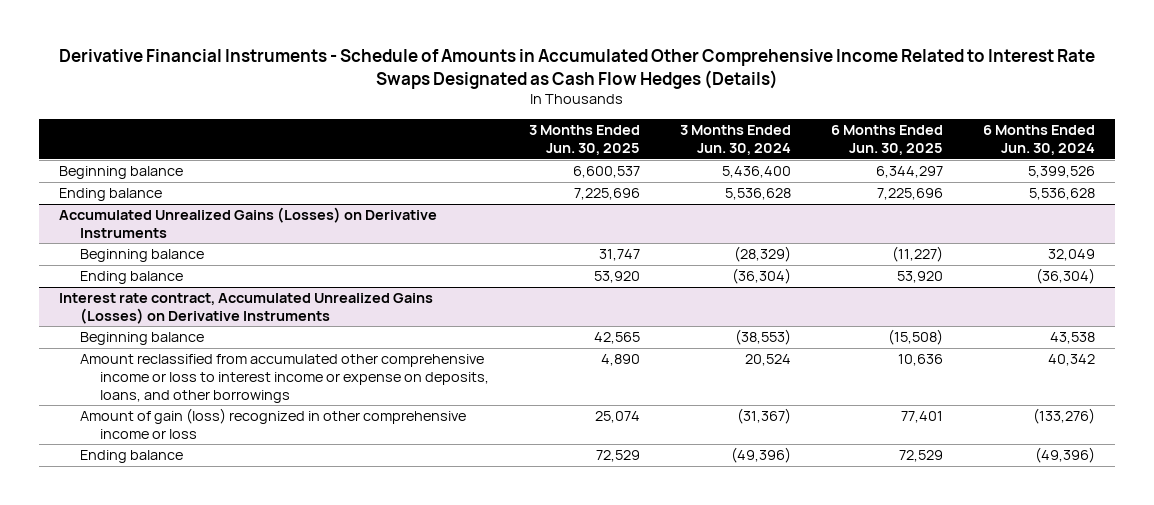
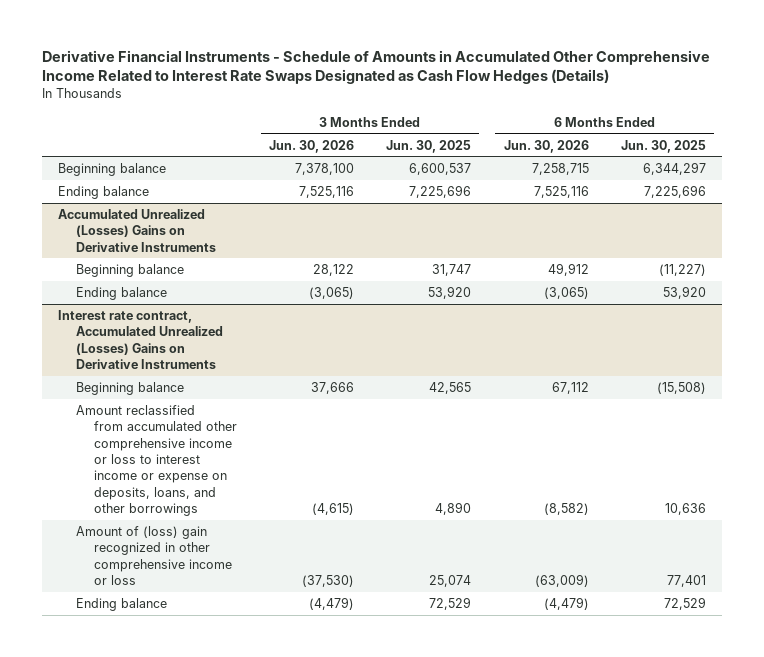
- | 3 Months Ended Jun. 30, 2025 | 3 Months Ended Jun. 30, 2024 | 6 Months Ended Jun. 30, 2025 | 6 Months Ended Jun. 30, 2024
+ | 3 Months Ended Jun. 30, 2026 | 3 Months Ended Jun. 30, 2025 | 6 Months Ended Jun. 30, 2026 | 6 Months Ended Jun. 30, 2025
- Accumulated Unrealized Gains (Losses) on Derivative Instruments
+ Accumulated Unrealized (Losses) Gains on Derivative Instruments
- Interest rate contract, Accumulated Unrealized Gains (Losses) on Derivative Instruments
+ Interest rate contract, Accumulated Unrealized (Losses) Gains on Derivative Instruments
- Amount of gain (loss) recognized in other comprehensive income or loss | 25,074 | (31,367) | 77,401 | (133,276)
+ Amount of (loss) gain recognized in other comprehensive income or loss | (37,530) | 25,074 | (63,009) | 77,401

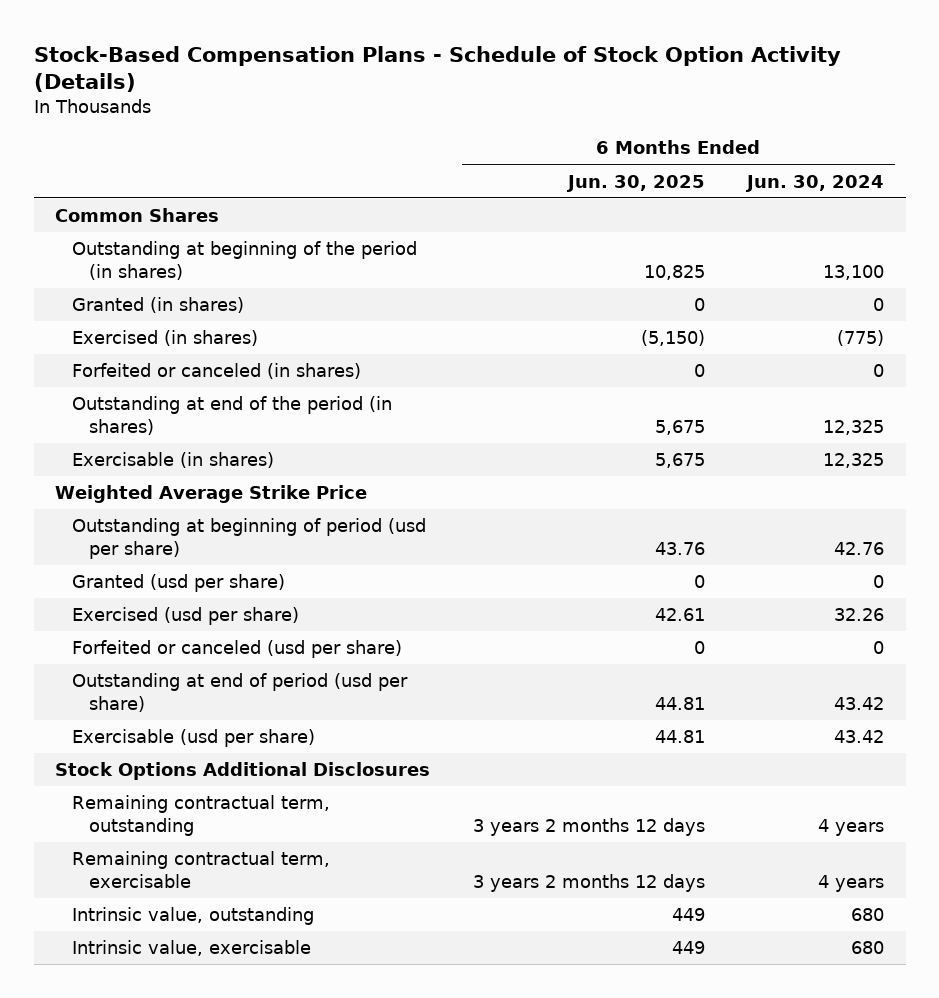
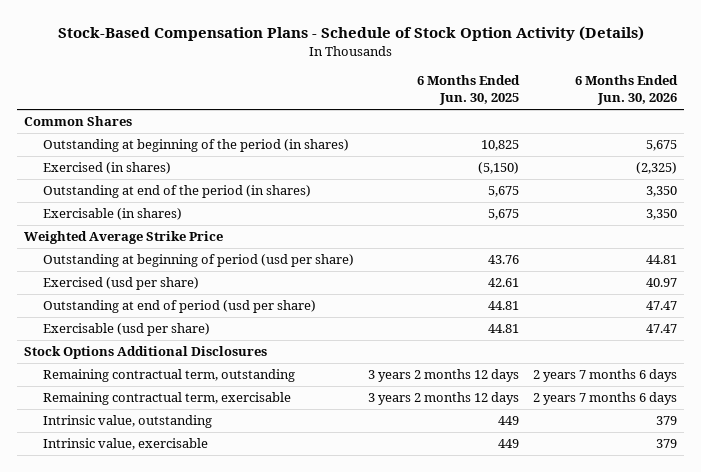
- | 6 Months Ended Jun. 30, 2025 | 6 Months Ended Jun. 30, 2024
+ | 6 Months Ended Jun. 30, 2025 | 6 Months Ended Jun. 30, 2026
- Granted (in shares) | 0 | 0
- Forfeited or canceled (in shares) | 0 | 0
- Granted (usd per share) | 0 | 0
- Forfeited or canceled (usd per share) | 0 | 0

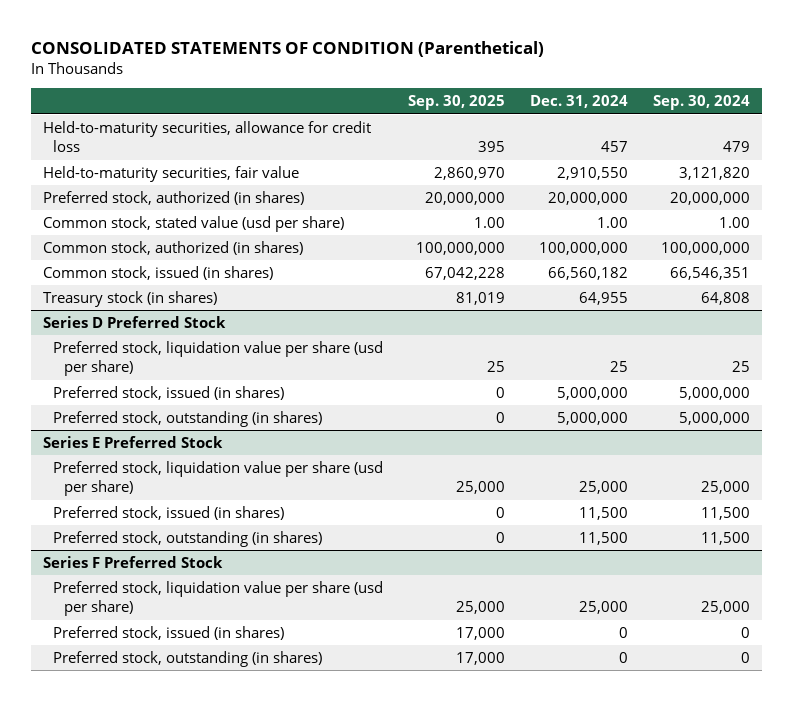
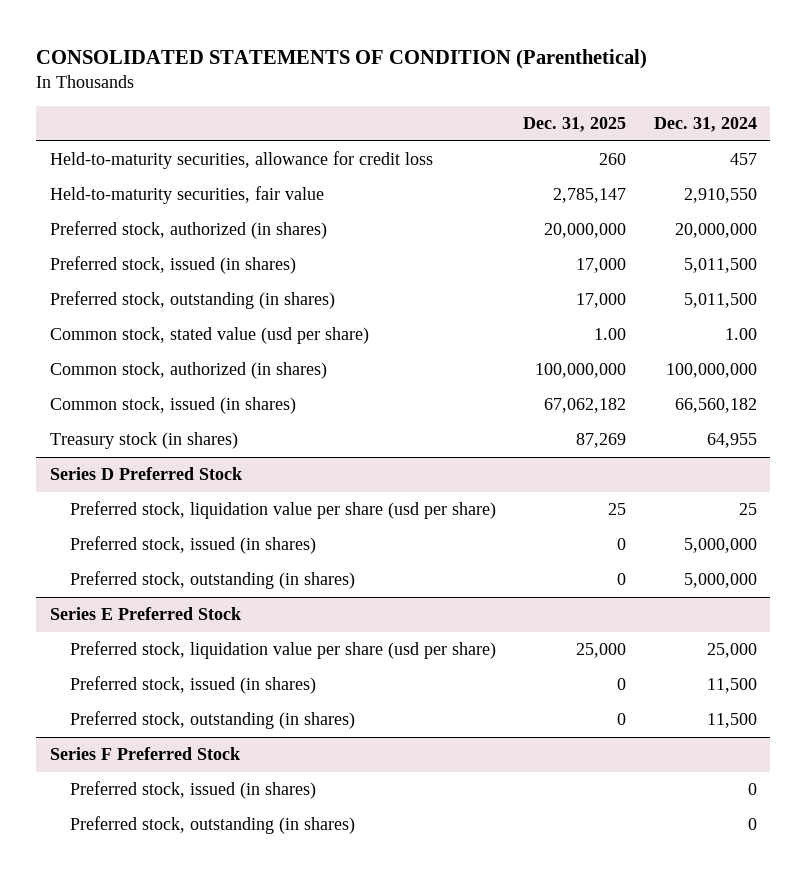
- | Sep. 30, 2025 | Dec. 31, 2024 | Sep. 30, 2024
+ | Dec. 31, 2025 | Dec. 31, 2024
+ Preferred stock, issued (in shares) | 17,000 | 5,011,500
+ Preferred stock, outstanding (in shares) | 17,000 | 5,011,500
@ Series F Preferred Stock
- Preferred stock, liquidation value per share (usd per share) | 25,000 | 25,000 | 25,000

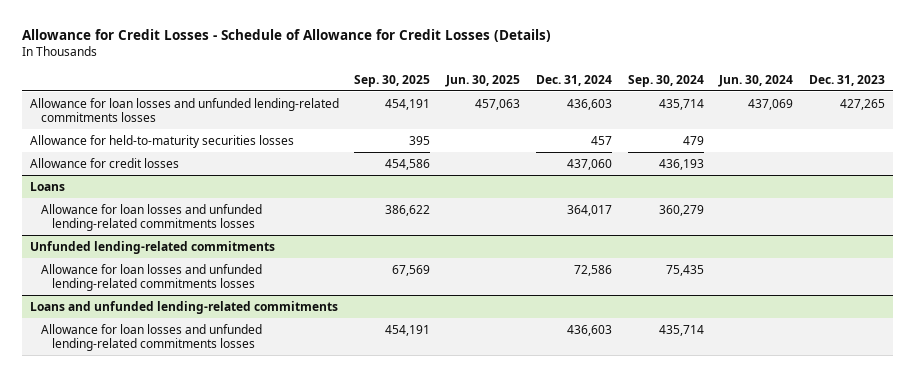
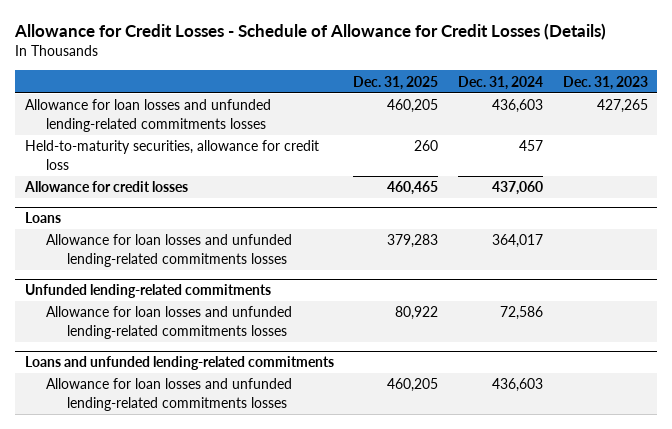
- | Sep. 30, 2025 | Jun. 30, 2025 | Dec. 31, 2024 | Sep. 30, 2024 | Jun. 30, 2024 | Dec. 31, 2023
+ | Dec. 31, 2025 | Dec. 31, 2024 | Dec. 31, 2023
- Allowance for held-to-maturity securities losses | 395 | | 457 | 479 | |
+ Held-to-maturity securities, allowance for credit loss | 260 | 457 |

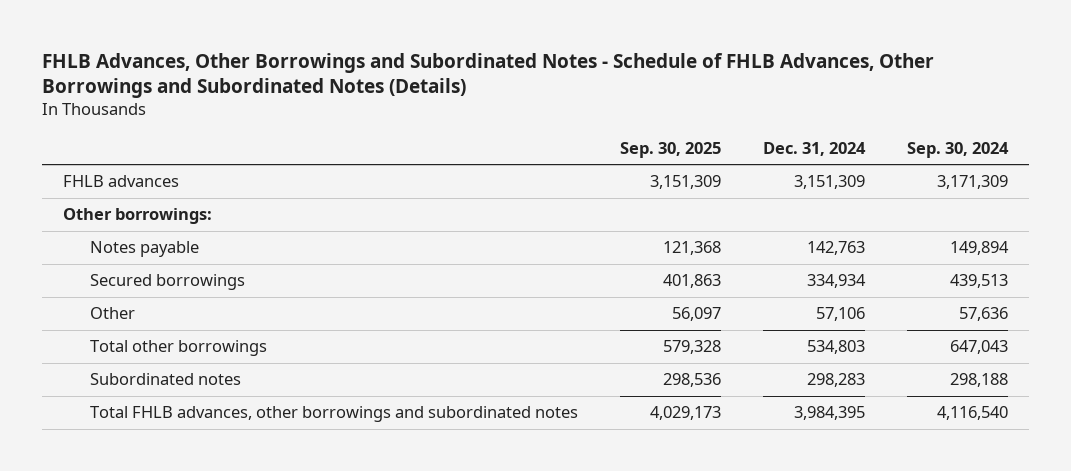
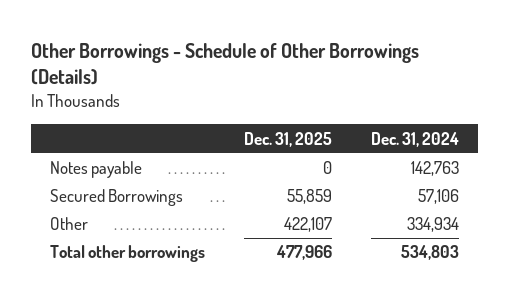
- FHLB Advances, Other Borrowings and Subordinated Notes - Schedule of FHLB Advances, Other Borrowings and Subordinated Notes (Details)
+ Other Borrowings - Schedule of Other Borrowings (Details)
- | Sep. 30, 2025 | Dec. 31, 2024 | Sep. 30, 2024
+ | Dec. 31, 2025 | Dec. 31, 2024
- FHLB advances | 3,151,309 | 3,151,309 | 3,171,309
- Other borrowings:
- Secured borrowings | 401,863 | 334,934 | 439,513
- Other | 56,097 | 57,106 | 57,636
+ Secured Borrowings | 55,859 | 57,106
+ Other | 422,107 | 334,934
- Subordinated notes | 298,536 | 298,283 | 298,188
- Total FHLB advances, other borrowings and subordinated notes | 4,029,173 | 3,984,395 | 4,116,540

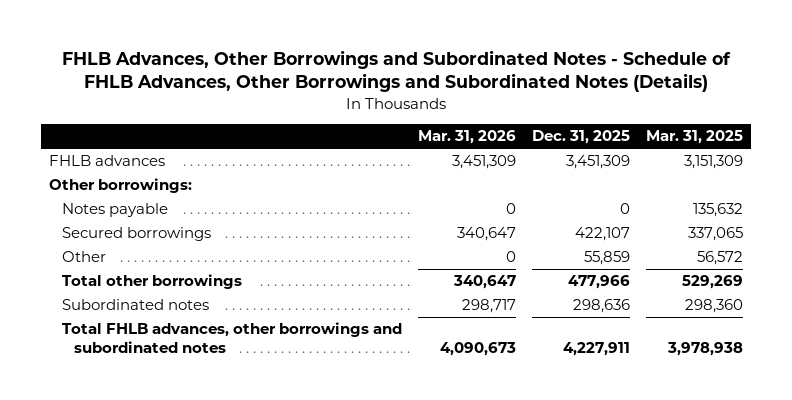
- Other Borrowings - Schedule of Other Borrowings (Details)
+ FHLB Advances, Other Borrowings and Subordinated Notes - Schedule of FHLB Advances, Other Borrowings and Subordinated Notes (Details)
- | Dec. 31, 2025 | Dec. 31, 2024
+ | Mar. 31, 2026 | Dec. 31, 2025 | Mar. 31, 2025
+ FHLB advances | 3,451,309 | 3,451,309 | 3,151,309
+ Other borrowings:
- Secured Borrowings | 55,859 | 57,106
- Other | 422,107 | 334,934
+ Secured borrowings | 340,647 | 422,107 | 337,065
+ Other | 0 | 55,859 | 56,572
+ Subordinated notes | 298,717 | 298,636 | 298,360
+ Total FHLB advances, other borrowings and subordinated notes | 4,090,673 | 4,227,911 | 3,978,938

